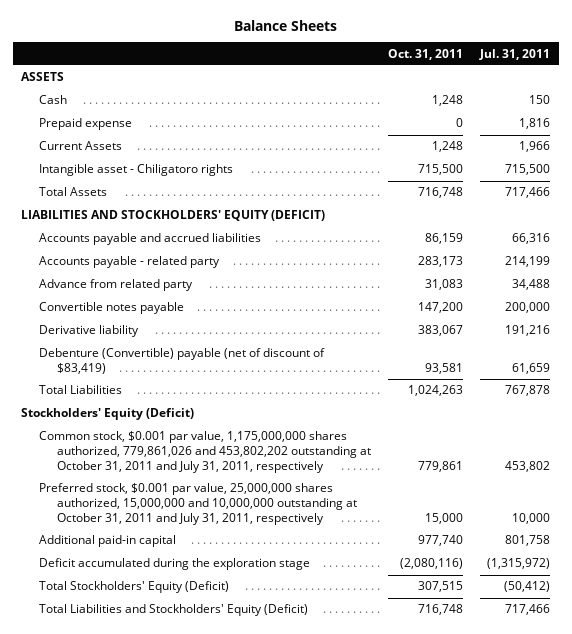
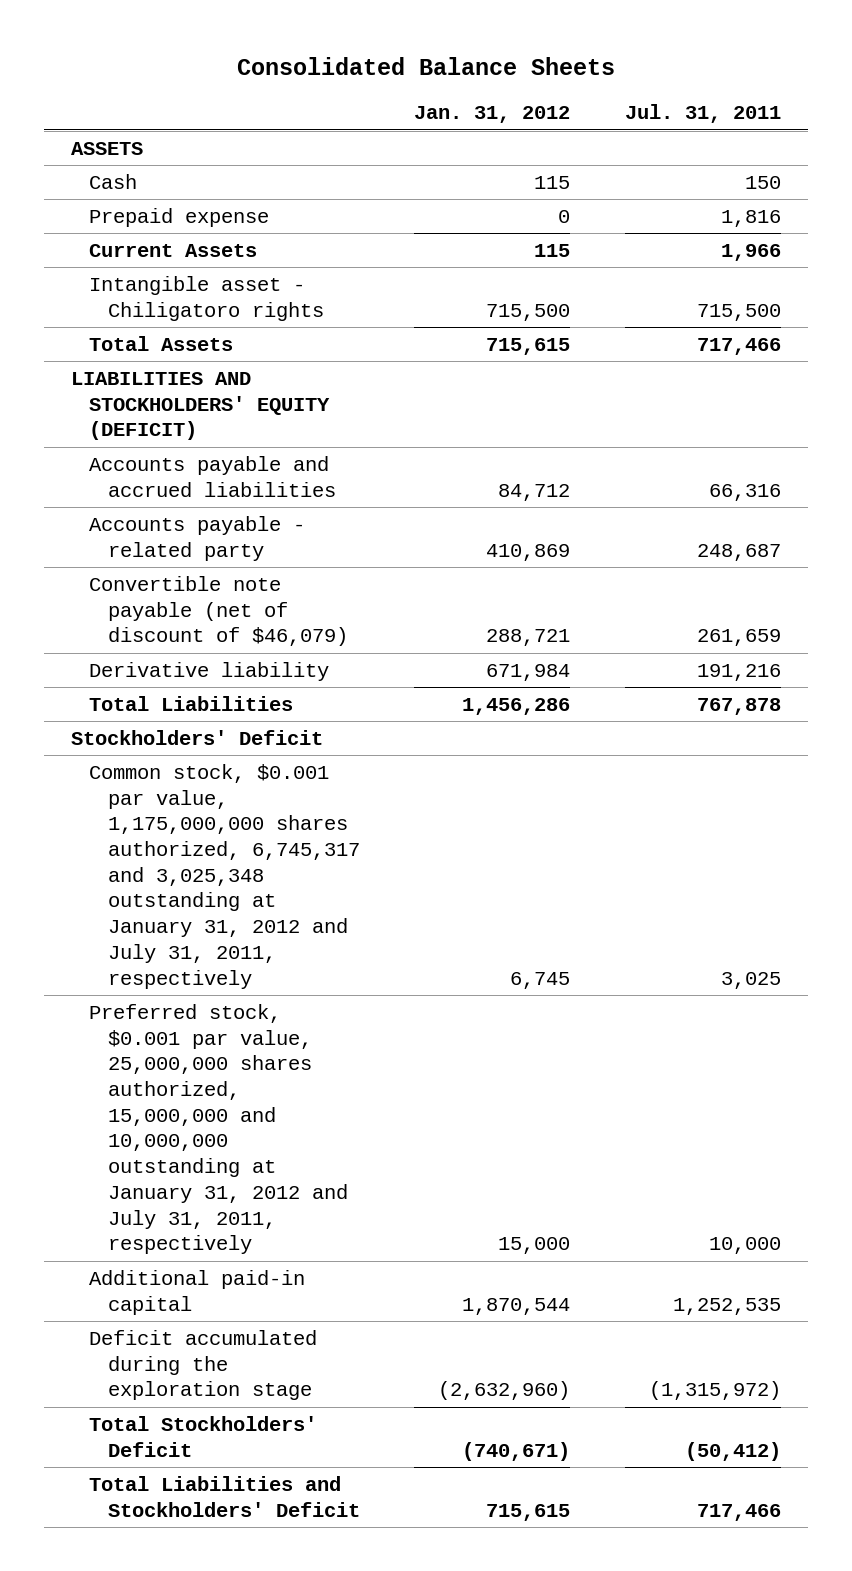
- Balance Sheets
+ Consolidated Balance Sheets
- | Oct. 31, 2011 | Jul. 31, 2011
+ | Jan. 31, 2012 | Jul. 31, 2011
- Accounts payable - related party | 283,173 | 214,199
- Advance from related party | 31,083 | 34,488
- Convertible notes payable | 147,200 | 200,000
+ Accounts payable - related party | 410,869 | 248,687
+ Convertible note payable (net of discount of $46,079) | 288,721 | 261,659
- Debenture (Convertible) payable (net of discount of $83,419) | 93,581 | 61,659
- Stockholders' Equity (Deficit)
- Common stock, $0.001 par value, 1,175,000,000 shares authorized, 779,861,026 and 453,802,202 outstanding at October 31, 2011 and July 31, 2011, respectively | 779,861 | 453,802
- Preferred stock, $0.001 par value, 25,000,000 shares authorized, 15,000,000 and 10,000,000 outstanding at October 31, 2011 and July 31, 2011, respectively | 15,000 | 10,000
- Additional paid-in capital | 977,740 | 801,758
+ Stockholders' Deficit
+ Common stock, $0.001 par value, 1,175,000,000 shares authorized, 6,745,317 and 3,025,348 outstanding at January 31, 2012 and July 31, 2011, respectively | 6,745 | 3,025
+ Preferred stock, $0.001 par value, 25,000,000 shares authorized, 15,000,000 and 10,000,000 outstanding at January 31, 2012 and July 31, 2011, respectively | 15,000 | 10,000
+ Additional paid-in capital | 1,870,544 | 1,252,535
- Total Stockholders' Equity (Deficit) | 307,515 | (50,412)
- Total Liabilities and Stockholders' Equity (Deficit) | 716,748 | 717,466
+ Total Stockholders' Deficit | (740,671) | (50,412)
+ Total Liabilities and Stockholders' Deficit | 715,615 | 717,466

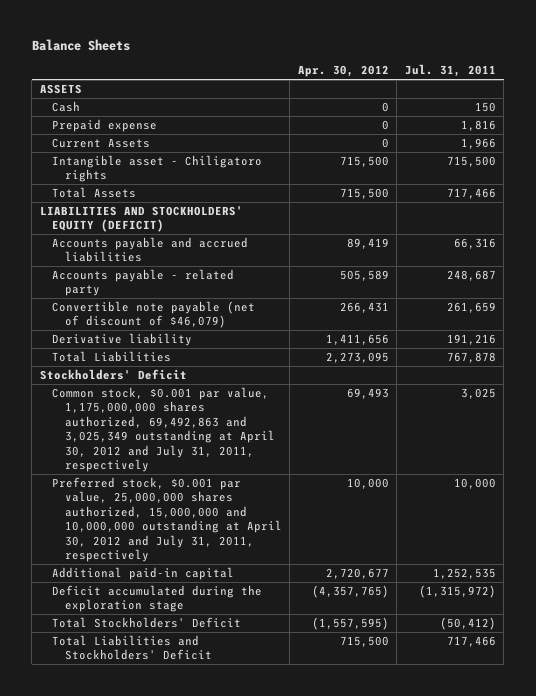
- Consolidated Balance Sheets
+ Balance Sheets
- | Jan. 31, 2012 | Jul. 31, 2011
+ | Apr. 30, 2012 | Jul. 31, 2011
- Common stock, $0.001 par value, 1,175,000,000 shares authorized, 6,745,317 and 3,025,348 outstanding at January 31, 2012 and July 31, 2011, respectively | 6,745 | 3,025
- Preferred stock, $0.001 par value, 25,000,000 shares authorized, 15,000,000 and 10,000,000 outstanding at January 31, 2012 and July 31, 2011, respectively | 15,000 | 10,000
+ Common stock, $0.001 par value, 1,175,000,000 shares authorized, 69,492,863 and 3,025,349 outstanding at April 30, 2012 and July 31, 2011, respectively | 69,493 | 3,025
+ Preferred stock, $0.001 par value, 25,000,000 shares authorized, 15,000,000 and 10,000,000 outstanding at April 30, 2012 and July 31, 2011, respectively | 10,000 | 10,000

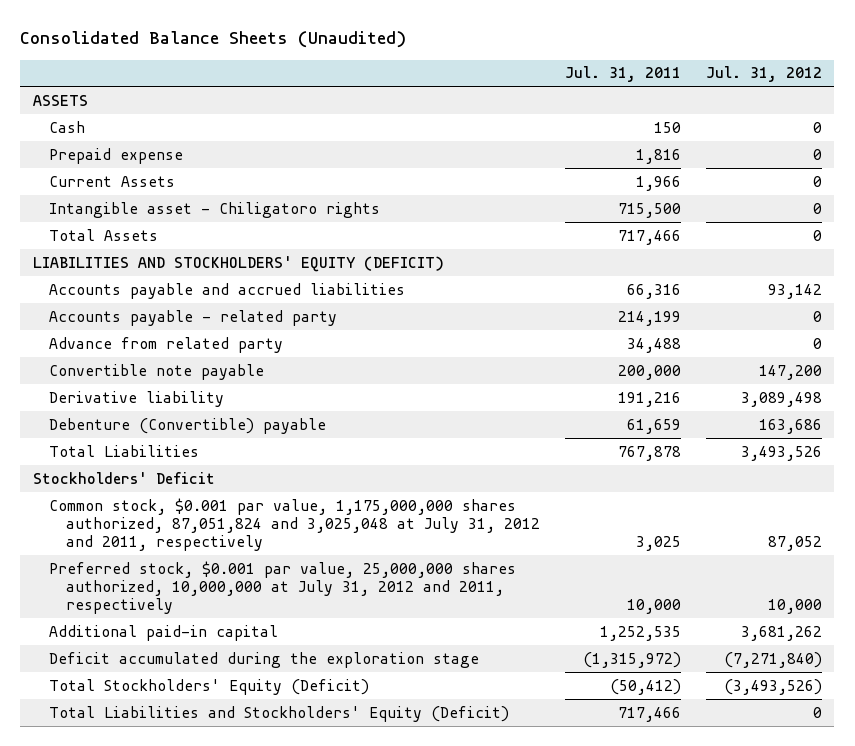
- Balance Sheets
+ Consolidated Balance Sheets (Unaudited)
- | Apr. 30, 2012 | Jul. 31, 2011
+ | Jul. 31, 2011 | Jul. 31, 2012
- Accounts payable - related party | 505,589 | 248,687
- Convertible note payable (net of discount of $46,079) | 266,431 | 261,659
+ Accounts payable - related party | 214,199 | 0
+ Advance from related party | 34,488 | 0
+ Convertible note payable | 200,000 | 147,200
+ Debenture (Convertible) payable | 61,659 | 163,686
- Common stock, $0.001 par value, 1,175,000,000 shares authorized, 69,492,863 and 3,025,349 outstanding at April 30, 2012 and July 31, 2011, respectively | 69,493 | 3,025
- Preferred stock, $0.001 par value, 25,000,000 shares authorized, 15,000,000 and 10,000,000 outstanding at April 30, 2012 and July 31, 2011, respectively | 10,000 | 10,000
+ Common stock, $0.001 par value, 1,175,000,000 shares authorized, 87,051,824 and 3,025,048 at July 31, 2012 and 2011, respectively | 3,025 | 87,052
+ Preferred stock, $0.001 par value, 25,000,000 shares authorized, 10,000,000 at July 31, 2012 and 2011, respectively | 10,000 | 10,000
- Total Stockholders' Deficit | (1,557,595) | (50,412)
- Total Liabilities and Stockholders' Deficit | 715,500 | 717,466
+ Total Stockholders' Equity (Deficit) | (50,412) | (3,493,526)
+ Total Liabilities and Stockholders' Equity (Deficit) | 717,466 | 0

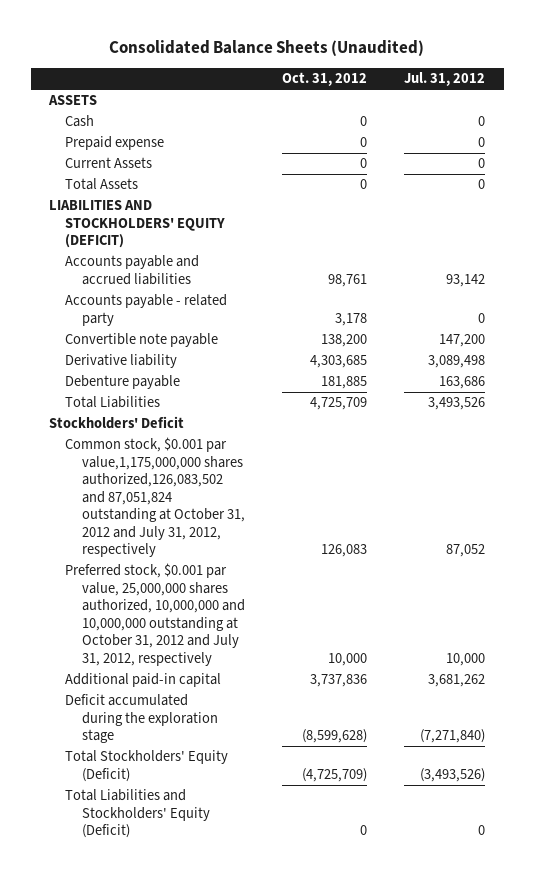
- | Jul. 31, 2011 | Jul. 31, 2012
+ | Oct. 31, 2012 | Jul. 31, 2012
- Intangible asset - Chiligatoro rights | 715,500 | 0
- Advance from related party | 34,488 | 0
- Debenture (Convertible) payable | 61,659 | 163,686
+ Debenture payable | 181,885 | 163,686
- Common stock, $0.001 par value, 1,175,000,000 shares authorized, 87,051,824 and 3,025,048 at July 31, 2012 and 2011, respectively | 3,025 | 87,052
- Preferred stock, $0.001 par value, 25,000,000 shares authorized, 10,000,000 at July 31, 2012 and 2011, respectively | 10,000 | 10,000
+ Common stock, $0.001 par value,1,175,000,000 shares authorized,126,083,502 and 87,051,824 outstanding at October 31, 2012 and July 31, 2012, respectively | 126,083 | 87,052
+ Preferred stock, $0.001 par value, 25,000,000 shares authorized, 10,000,000 and 10,000,000 outstanding at October 31, 2012 and July 31, 2012, respectively | 10,000 | 10,000

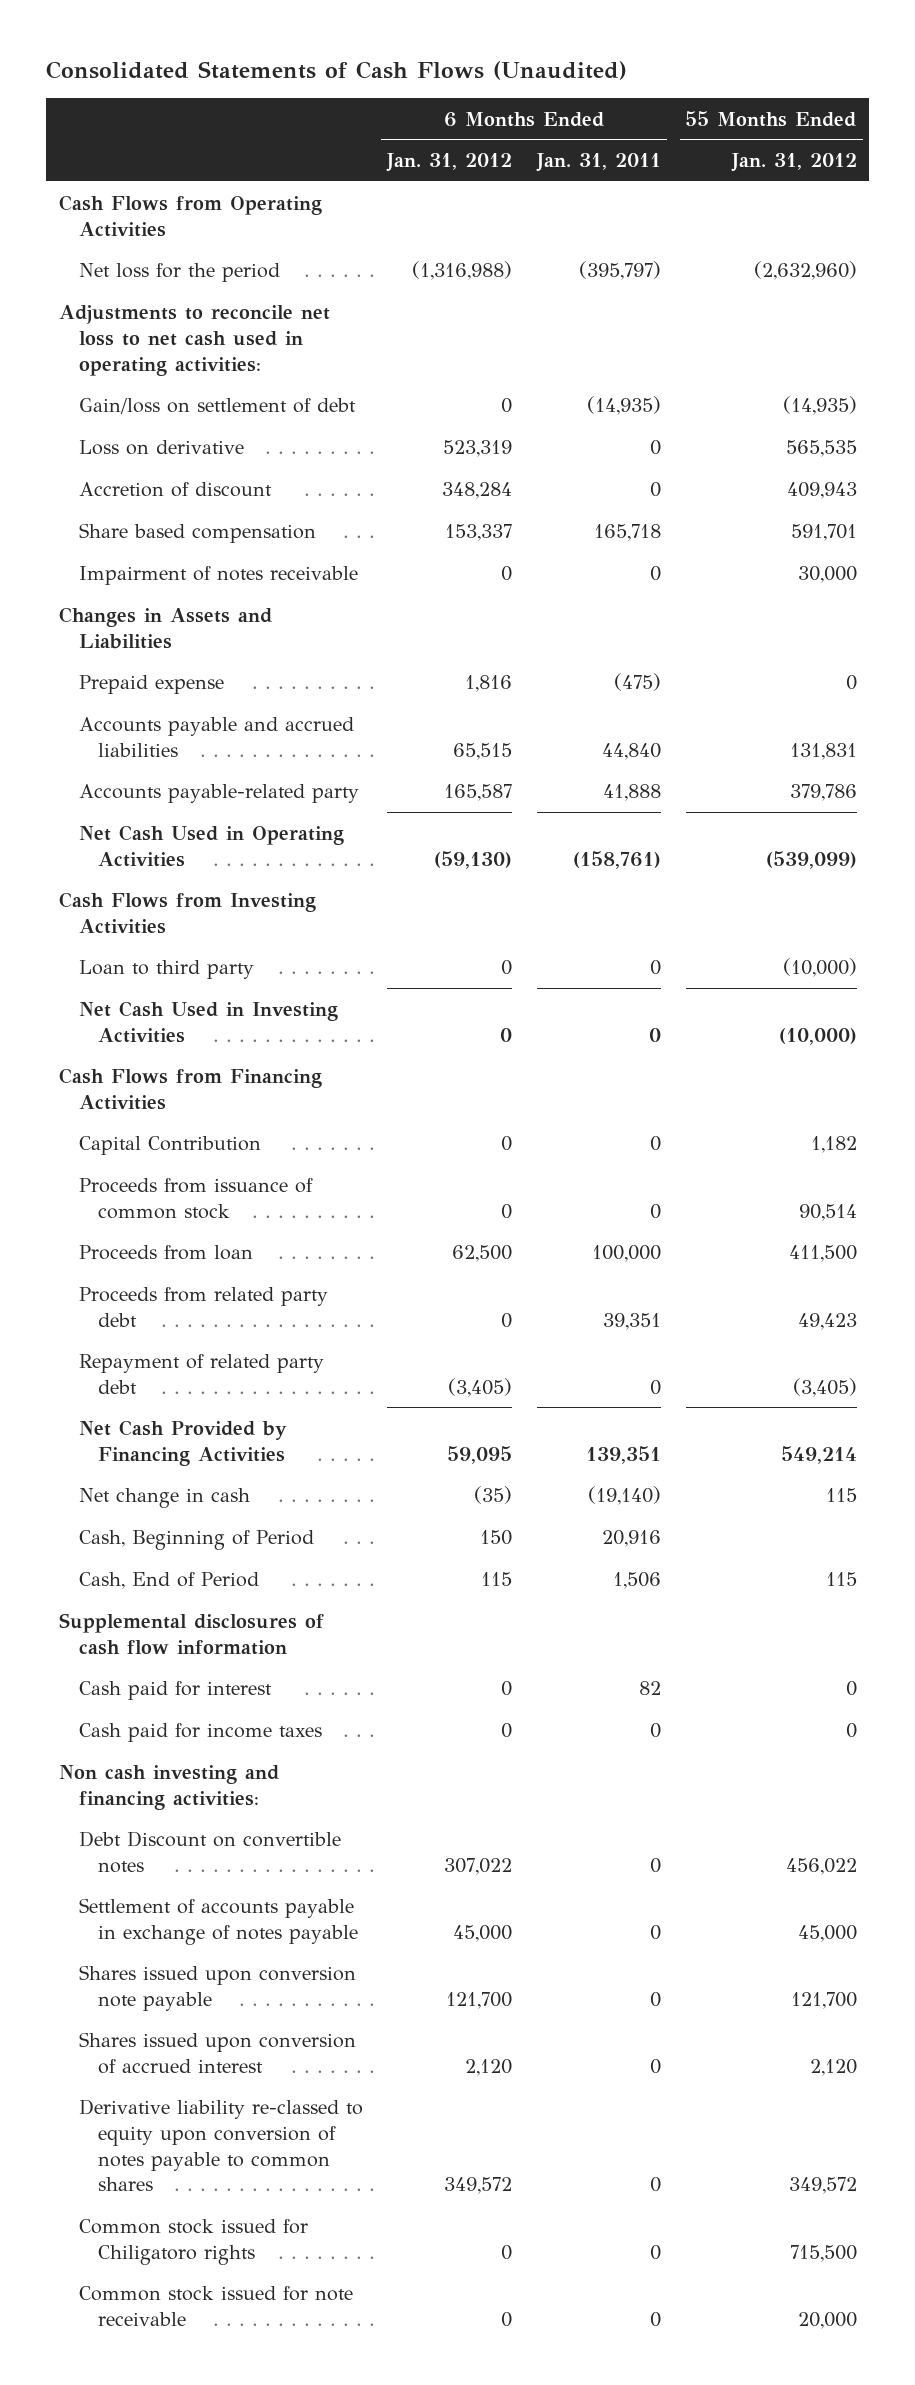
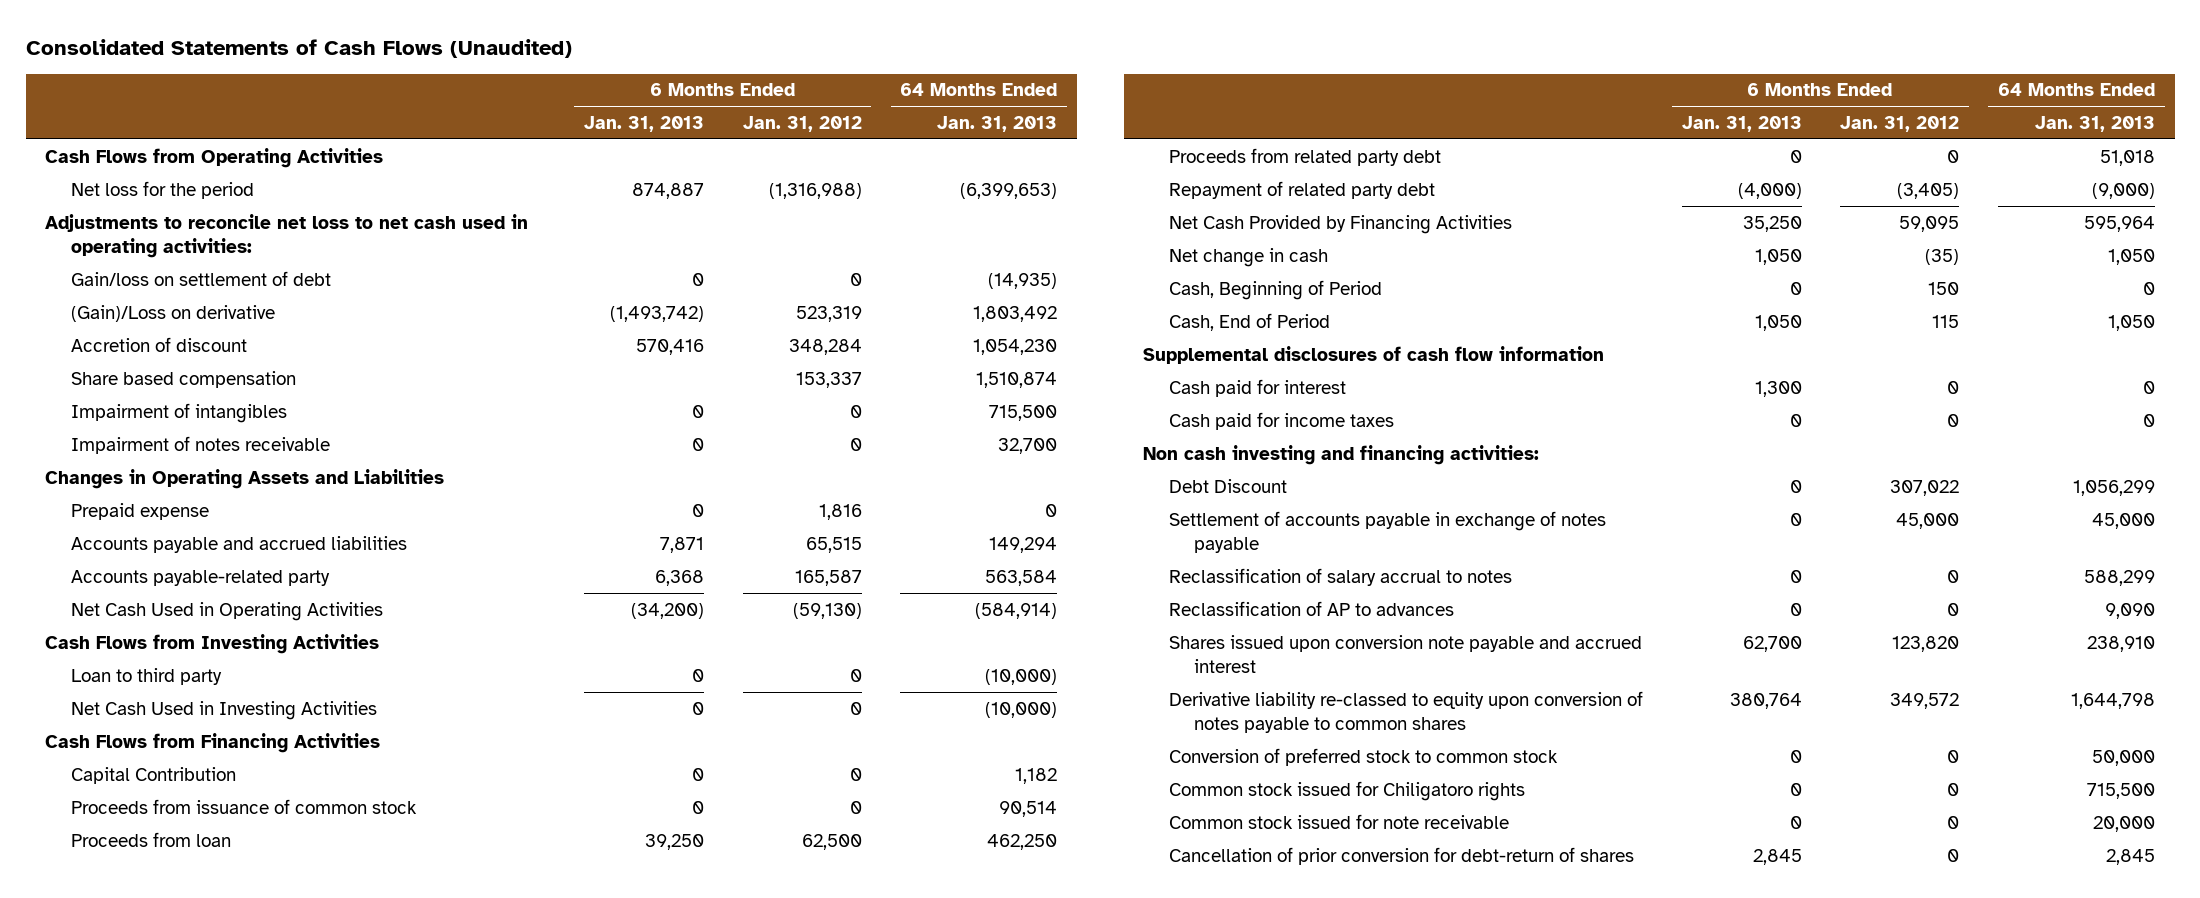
- | 6 Months Ended Jan. 31, 2012 | 6 Months Ended Jan. 31, 2011 | 55 Months Ended Jan. 31, 2012
+ | 6 Months Ended Jan. 31, 2013 | 6 Months Ended Jan. 31, 2012 | 64 Months Ended Jan. 31, 2013
- Loss on derivative | 523,319 | 0 | 565,535
+ (Gain)/Loss on derivative | (1,493,742) | 523,319 | 1,803,492
+ Impairment of intangibles | 0 | 0 | 715,500
- Changes in Assets and Liabilities
+ Changes in Operating Assets and Liabilities
- Debt Discount on convertible notes | 307,022 | 0 | 456,022
+ Debt Discount | 0 | 307,022 | 1,056,299
- Shares issued upon conversion note payable | 121,700 | 0 | 121,700
- Shares issued upon conversion of accrued interest | 2,120 | 0 | 2,120
+ Reclassification of salary accrual to notes | 0 | 0 | 588,299
+ Reclassification of AP to advances | 0 | 0 | 9,090
+ Shares issued upon conversion note payable and accrued interest | 62,700 | 123,820 | 238,910
+ Conversion of preferred stock to common stock | 0 | 0 | 50,000
+ Cancellation of prior conversion for debt-return of shares | 2,845 | 0 | 2,845

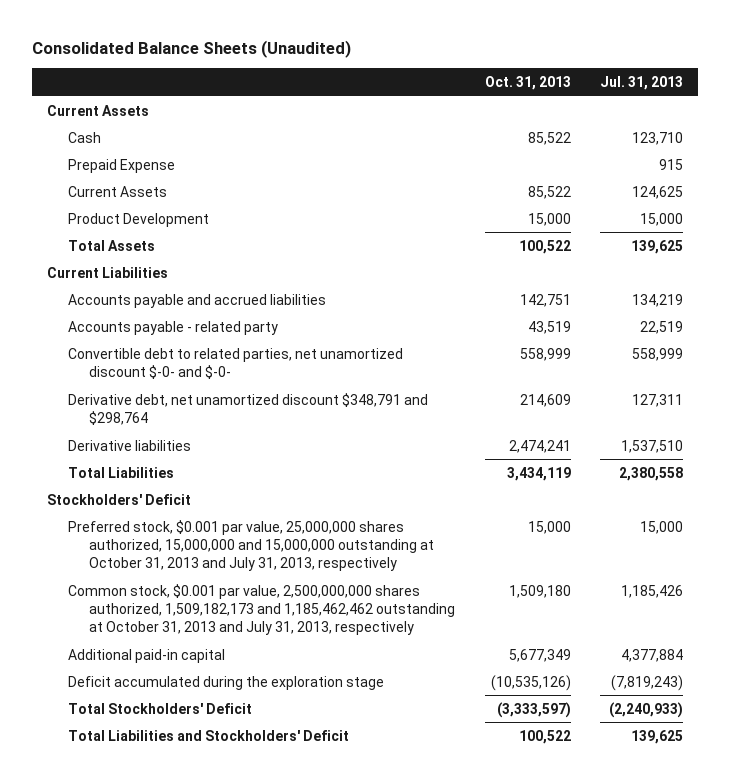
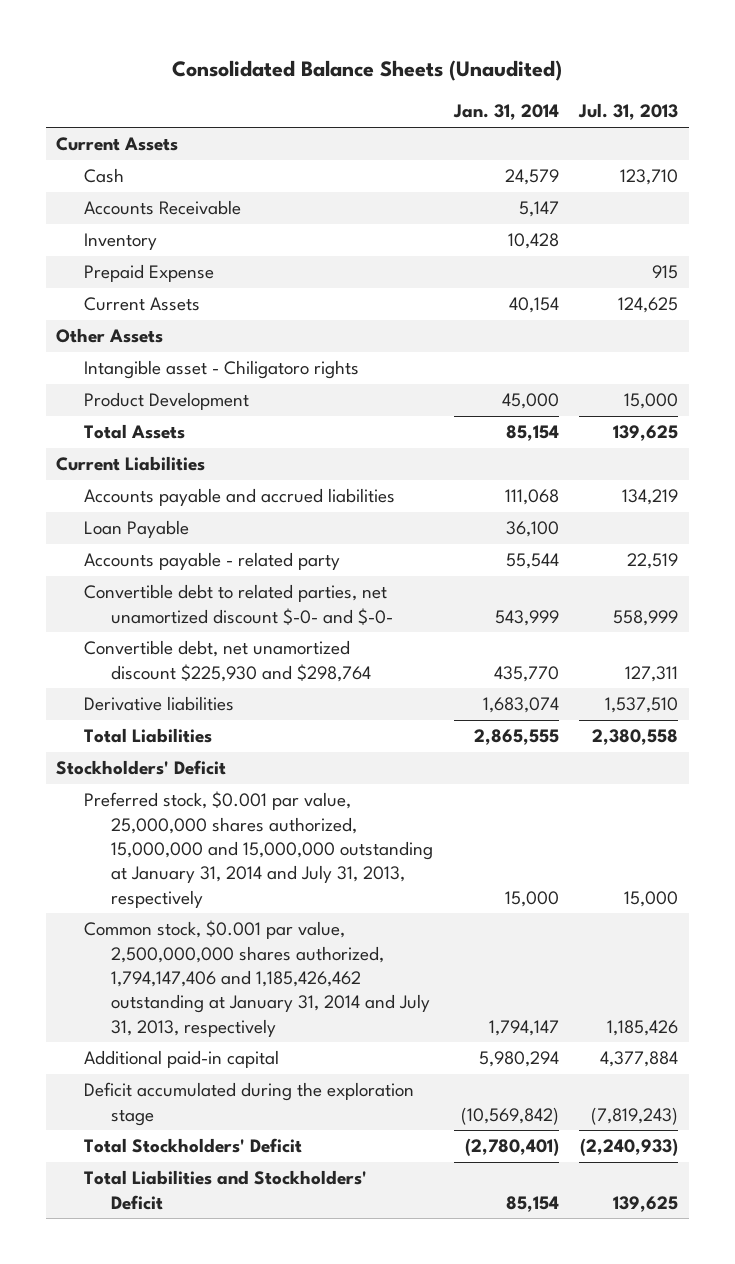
- | Oct. 31, 2013 | Jul. 31, 2013
+ | Jan. 31, 2014 | Jul. 31, 2013
+ Accounts Receivable | 5,147 |
+ Inventory | 10,428 |
+ Other Assets
+ Intangible asset - Chiligatoro rights
+ Loan Payable | 36,100 |
- Derivative debt, net unamortized discount $348,791 and $298,764 | 214,609 | 127,311
+ Convertible debt, net unamortized discount $225,930 and $298,764 | 435,770 | 127,311
- Preferred stock, $0.001 par value, 25,000,000 shares authorized, 15,000,000 and 15,000,000 outstanding at October 31, 2013 and July 31, 2013, respectively | 15,000 | 15,000
- Common stock, $0.001 par value, 2,500,000,000 shares authorized, 1,509,182,173 and 1,185,462,462 outstanding at October 31, 2013 and July 31, 2013, respectively | 1,509,180 | 1,185,426
+ Preferred stock, $0.001 par value, 25,000,000 shares authorized, 15,000,000 and 15,000,000 outstanding at January 31, 2014 and July 31, 2013, respectively | 15,000 | 15,000
+ Common stock, $0.001 par value, 2,500,000,000 shares authorized, 1,794,147,406 and 1,185,426,462 outstanding at January 31, 2014 and July 31, 2013, respectively | 1,794,147 | 1,185,426

